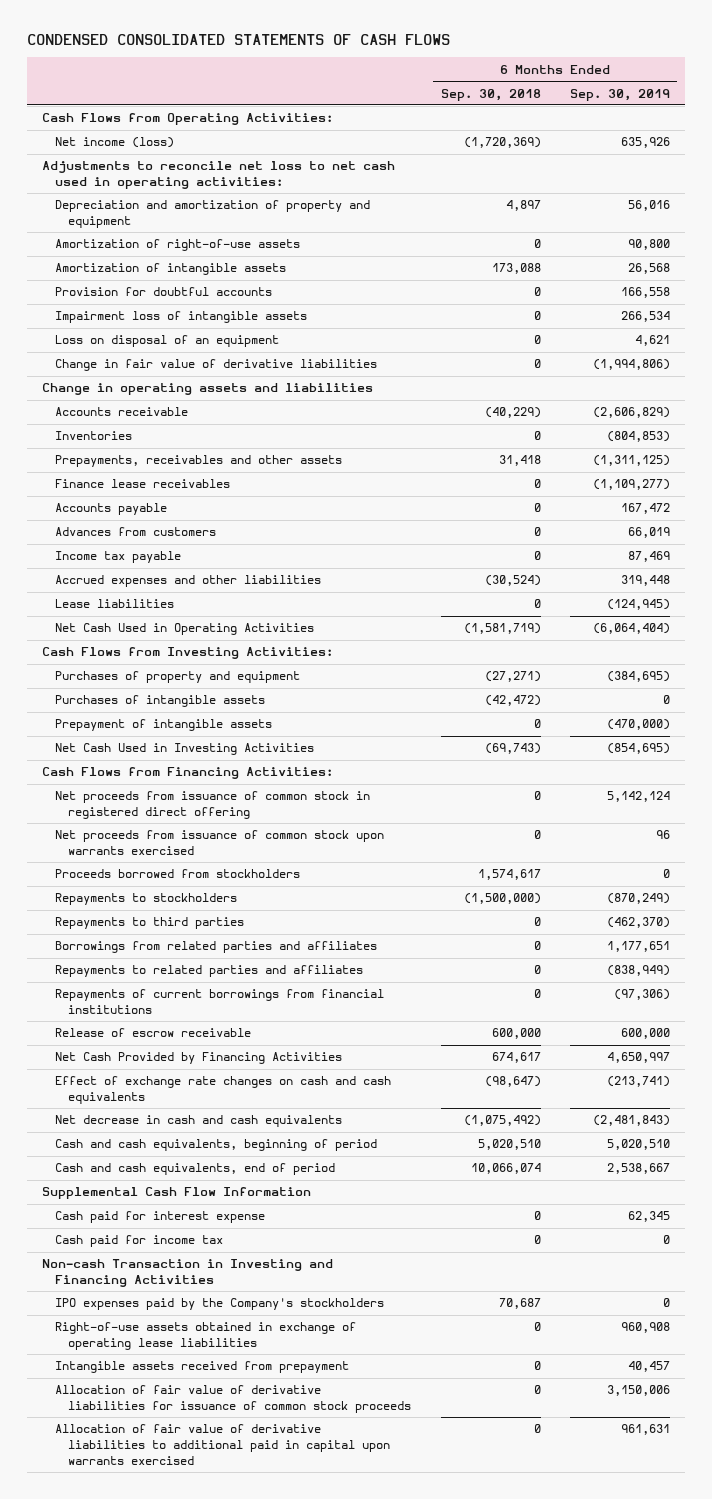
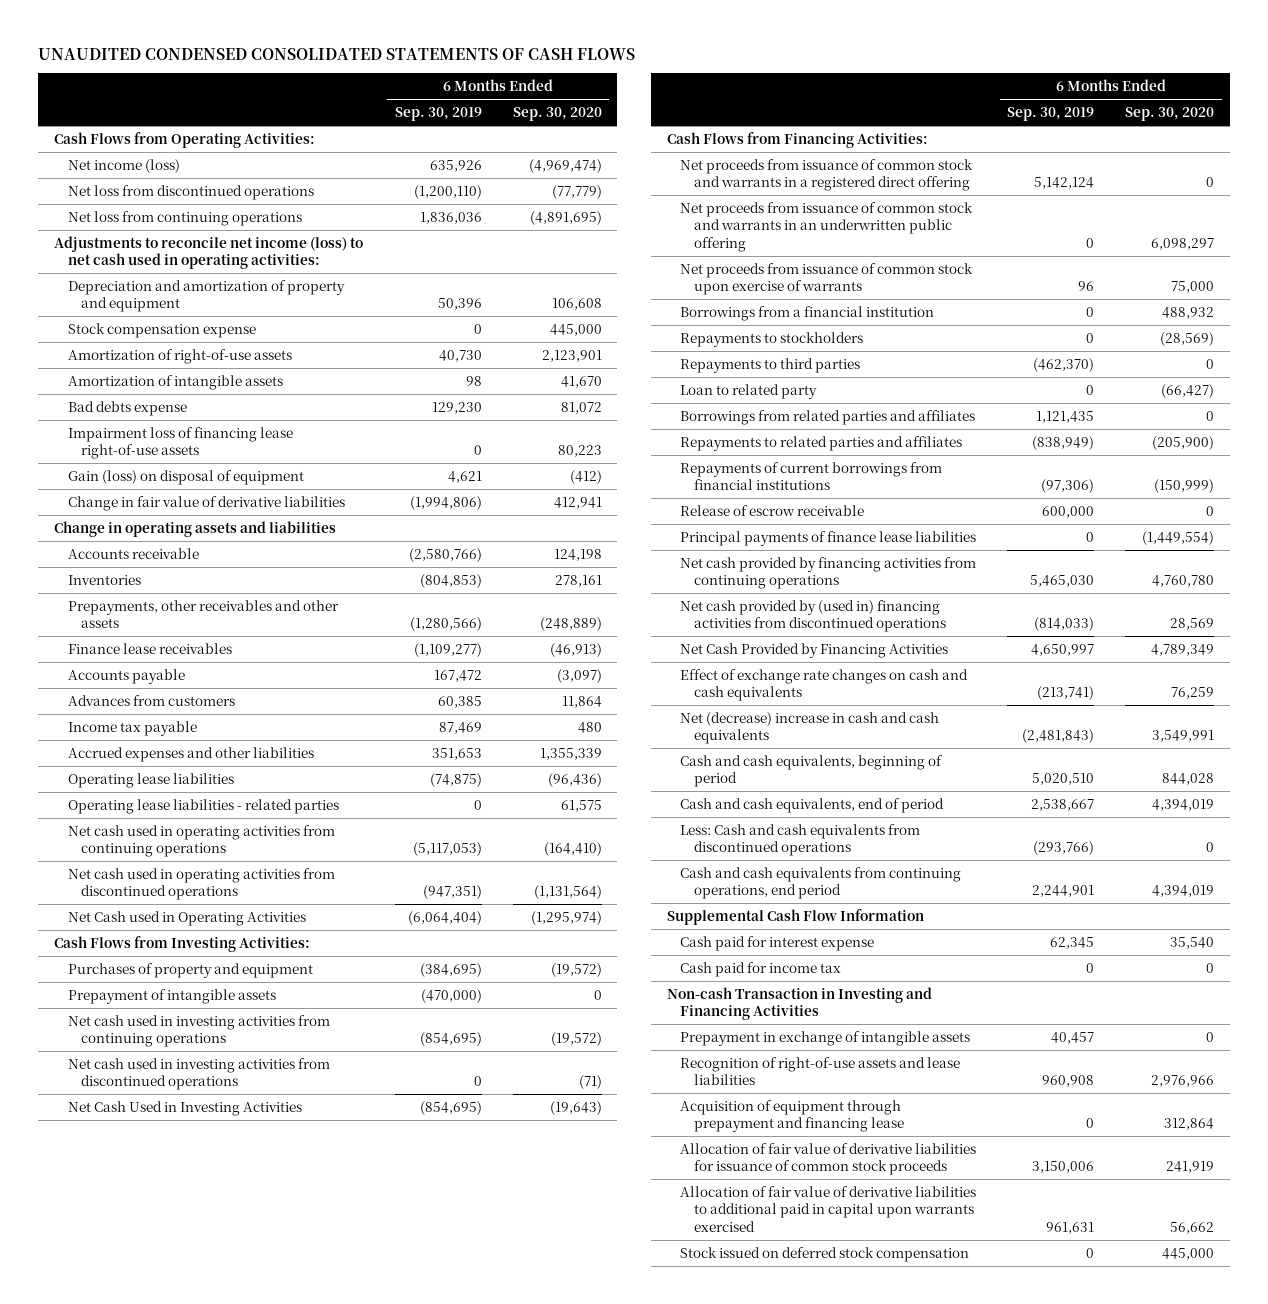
- CONDENSED CONSOLIDATED STATEMENTS OF CASH FLOWS
+ UNAUDITED CONDENSED CONSOLIDATED STATEMENTS OF CASH FLOWS
- | 6 Months Ended Sep. 30, 2018 | 6 Months Ended Sep. 30, 2019
+ | 6 Months Ended Sep. 30, 2019 | 6 Months Ended Sep. 30, 2020
- Adjustments to reconcile net loss to net cash used in operating activities:
- Depreciation and amortization of property and equipment | 4,897 | 56,016
- Amortization of right-of-use assets | 0 | 90,800
- Amortization of intangible assets | 173,088 | 26,568
- Provision for doubtful accounts | 0 | 166,558
- Impairment loss of intangible assets | 0 | 266,534
- Loss on disposal of an equipment | 0 | 4,621
+ Net loss from discontinued operations | (1,200,110) | (77,779)
+ Net loss from continuing operations | 1,836,036 | (4,891,695)
+ Adjustments to reconcile net income (loss) to net cash used in operating activities:
+ Depreciation and amortization of property and equipment | 50,396 | 106,608
+ Stock compensation expense | 0 | 445,000
+ Amortization of right-of-use assets | 40,730 | 2,123,901
+ Amortization of intangible assets | 98 | 41,670
+ Bad debts expense | 129,230 | 81,072
+ Impairment loss of financing lease right-of-use assets | 0 | 80,223
+ Gain (loss) on disposal of equipment | 4,621 | (412)
- Accounts receivable | (40,229) | (2,606,829)
+ Accounts receivable | (2,580,766) | 124,198
- Prepayments, receivables and other assets | 31,418 | (1,311,125)
+ Prepayments, other receivables and other assets | (1,280,566) | (248,889)
- Advances from customers | 0 | 66,019
+ Advances from customers | 60,385 | 11,864
- Accrued expenses and other liabilities | (30,524) | 319,448
- Lease liabilities | 0 | (124,945)
- Net Cash Used in Operating Activities | (1,581,719) | (6,064,404)
+ Accrued expenses and other liabilities | 351,653 | 1,355,339
+ Operating lease liabilities | (74,875) | (96,436)
+ Operating lease liabilities - related parties | 0 | 61,575
+ Net cash used in operating activities from continuing operations | (5,117,053) | (164,410)
+ Net cash used in operating activities from discontinued operations | (947,351) | (1,131,564)
+ Net Cash used in Operating Activities | (6,064,404) | (1,295,974)
- Purchases of intangible assets | (42,472) | 0
+ Net cash used in investing activities from continuing operations | (854,695) | (19,572)
+ Net cash used in investing activities from discontinued operations | 0 | (71)
- Net proceeds from issuance of common stock in registered direct offering | 0 | 5,142,124
- Net proceeds from issuance of common stock upon warrants exercised | 0 | 96
- Proceeds borrowed from stockholders | 1,574,617 | 0
- Repayments to stockholders | (1,500,000) | (870,249)
+ Net proceeds from issuance of common stock and warrants in a registered direct offering | 5,142,124 | 0
+ Net proceeds from issuance of common stock and warrants in an underwritten public offering | 0 | 6,098,297
+ Net proceeds from issuance of common stock upon exercise of warrants | 96 | 75,000
+ Borrowings from a financial institution | 0 | 488,932
+ Repayments to stockholders | 0 | (28,569)
- Borrowings from related parties and affiliates | 0 | 1,177,651
+ Loan to related party | 0 | (66,427)
+ Borrowings from related parties and affiliates | 1,121,435 | 0
+ Principal payments of finance lease liabilities | 0 | (1,449,554)
+ Net cash provided by financing activities from continuing operations | 5,465,030 | 4,760,780
+ Net cash provided by (used in) financing activities from discontinued operations | (814,033) | 28,569
- Net decrease in cash and cash equivalents | (1,075,492) | (2,481,843)
+ Net (decrease) increase in cash and cash equivalents | (2,481,843) | 3,549,991
+ Less: Cash and cash equivalents from discontinued operations | (293,766) | 0
+ Cash and cash equivalents from continuing operations, end period | 2,244,901 | 4,394,019
- IPO expenses paid by the Company's stockholders | 70,687 | 0
- Right-of-use assets obtained in exchange of operating lease liabilities | 0 | 960,908
- Intangible assets received from prepayment | 0 | 40,457
+ Prepayment in exchange of intangible assets | 40,457 | 0
+ Recognition of right-of-use assets and lease liabilities | 960,908 | 2,976,966
+ Acquisition of equipment through prepayment and financing lease | 0 | 312,864
+ Stock issued on deferred stock compensation | 0 | 445,000

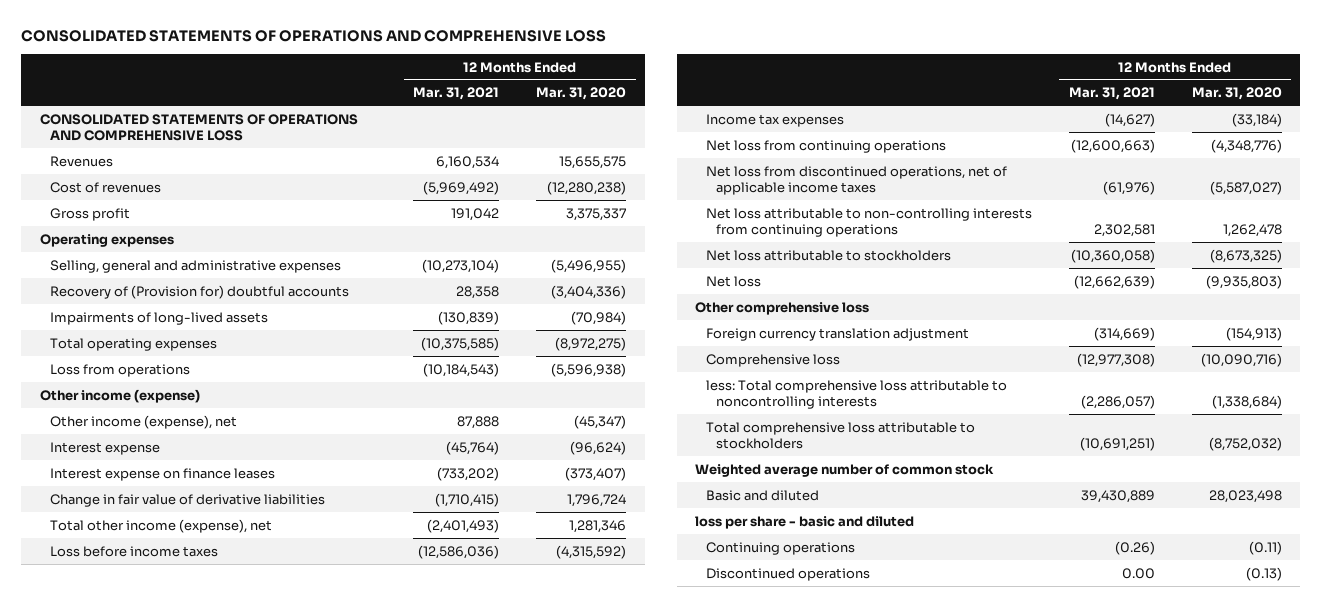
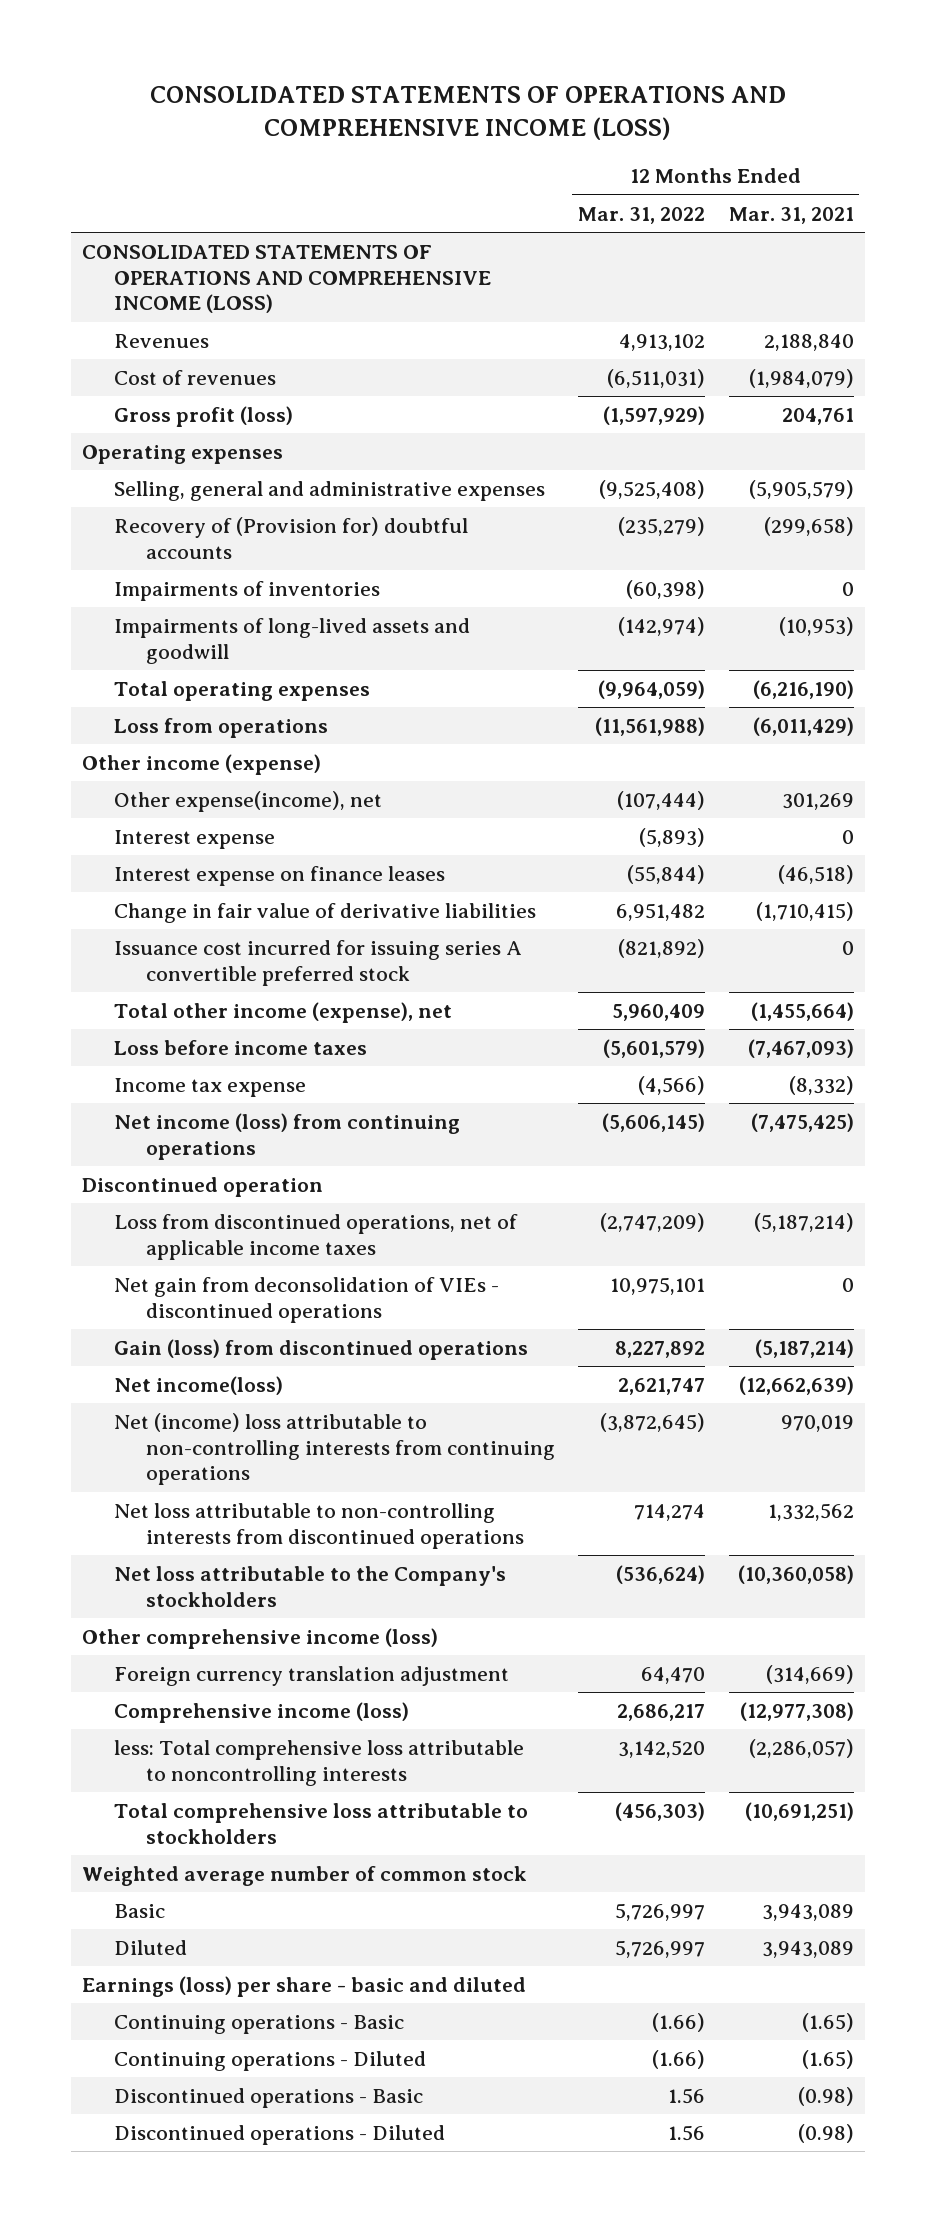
- CONSOLIDATED STATEMENTS OF OPERATIONS AND COMPREHENSIVE LOSS
+ CONSOLIDATED STATEMENTS OF OPERATIONS AND COMPREHENSIVE INCOME (LOSS)
- | 12 Months Ended Mar. 31, 2021 | 12 Months Ended Mar. 31, 2020
+ | 12 Months Ended Mar. 31, 2022 | 12 Months Ended Mar. 31, 2021
- CONSOLIDATED STATEMENTS OF OPERATIONS AND COMPREHENSIVE LOSS
- Revenues | 6,160,534 | 15,655,575
- Cost of revenues | (5,969,492) | (12,280,238)
- Gross profit | 191,042 | 3,375,337
+ CONSOLIDATED STATEMENTS OF OPERATIONS AND COMPREHENSIVE INCOME (LOSS)
+ Revenues | 4,913,102 | 2,188,840
+ Cost of revenues | (6,511,031) | (1,984,079)
+ Gross profit (loss) | (1,597,929) | 204,761
- Selling, general and administrative expenses | (10,273,104) | (5,496,955)
- Recovery of (Provision for) doubtful accounts | 28,358 | (3,404,336)
- Impairments of long-lived assets | (130,839) | (70,984)
- Total operating expenses | (10,375,585) | (8,972,275)
- Loss from operations | (10,184,543) | (5,596,938)
+ Selling, general and administrative expenses | (9,525,408) | (5,905,579)
+ Recovery of (Provision for) doubtful accounts | (235,279) | (299,658)
+ Impairments of inventories | (60,398) | 0
+ Impairments of long-lived assets and goodwill | (142,974) | (10,953)
+ Total operating expenses | (9,964,059) | (6,216,190)
+ Loss from operations | (11,561,988) | (6,011,429)
- Other income (expense), net | 87,888 | (45,347)
- Interest expense | (45,764) | (96,624)
- Interest expense on finance leases | (733,202) | (373,407)
+ Other expense(income), net | (107,444) | 301,269
+ Interest expense | (5,893) | 0
+ Interest expense on finance leases | (55,844) | (46,518)
- Total other income (expense), net | (2,401,493) | 1,281,346
- Loss before income taxes | (12,586,036) | (4,315,592)
- Income tax expenses | (14,627) | (33,184)
- Net loss from continuing operations | (12,600,663) | (4,348,776)
- Net loss from discontinued operations, net of applicable income taxes | (61,976) | (5,587,027)
- Net loss attributable to non-controlling interests from continuing operations | 2,302,581 | 1,262,478
- Net loss attributable to stockholders | (10,360,058) | (8,673,325)
- Net loss | (12,662,639) | (9,935,803)
- Other comprehensive loss
+ Issuance cost incurred for issuing series A convertible preferred stock | (821,892) | 0
+ Total other income (expense), net | 5,960,409 | (1,455,664)
+ Loss before income taxes | (5,601,579) | (7,467,093)
+ Income tax expense | (4,566) | (8,332)
+ Net income (loss) from continuing operations | (5,606,145) | (7,475,425)
+ Discontinued operation
+ Loss from discontinued operations, net of applicable income taxes | (2,747,209) | (5,187,214)
+ Net gain from deconsolidation of VIEs - discontinued operations | 10,975,101 | 0
+ Gain (loss) from discontinued operations | 8,227,892 | (5,187,214)
+ Net income(loss) | 2,621,747 | (12,662,639)
+ Net (income) loss attributable to non-controlling interests from continuing operations | (3,872,645) | 970,019
+ Net loss attributable to non-controlling interests from discontinued operations | 714,274 | 1,332,562
+ Net loss attributable to the Company's stockholders | (536,624) | (10,360,058)
+ Other comprehensive income (loss)
- Comprehensive loss | (12,977,308) | (10,090,716)
+ Comprehensive income (loss) | 2,686,217 | (12,977,308)
- Basic and diluted | 39,430,889 | 28,023,498
- loss per share - basic and diluted
- Continuing operations | (0.26) | (0.11)
- Discontinued operations | 0.00 | (0.13)
+ Basic | 5,726,997 | 3,943,089
+ Diluted | 5,726,997 | 3,943,089
+ Earnings (loss) per share - basic and diluted
+ Continuing operations - Basic | (1.66) | (1.65)
+ Continuing operations - Diluted | (1.66) | (1.65)
+ Discontinued operations - Basic | 1.56 | (0.98)
+ Discontinued operations - Diluted | 1.56 | (0.98)

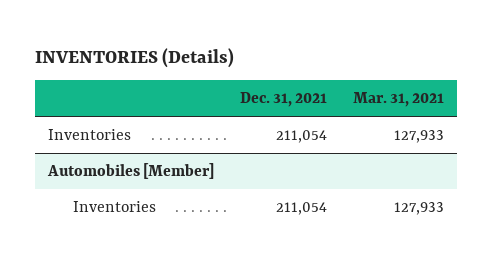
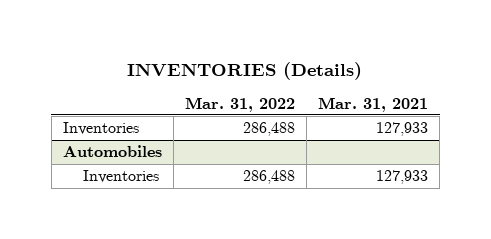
- | Dec. 31, 2021 | Mar. 31, 2021
+ | Mar. 31, 2022 | Mar. 31, 2021
- Automobiles [Member]
+ Automobiles

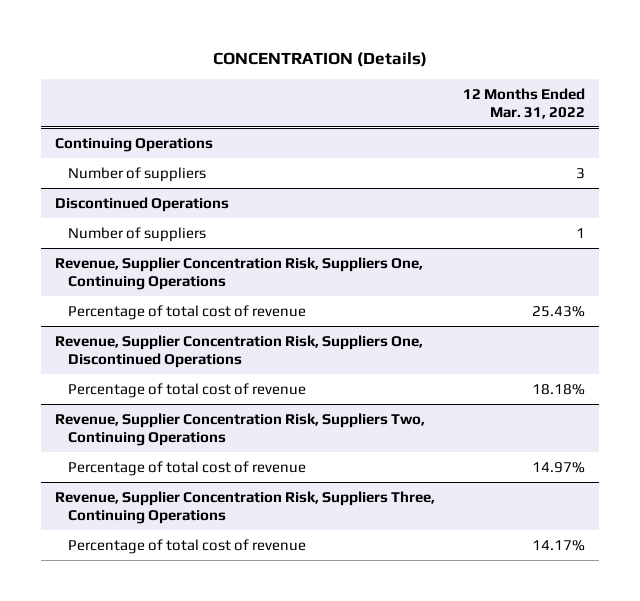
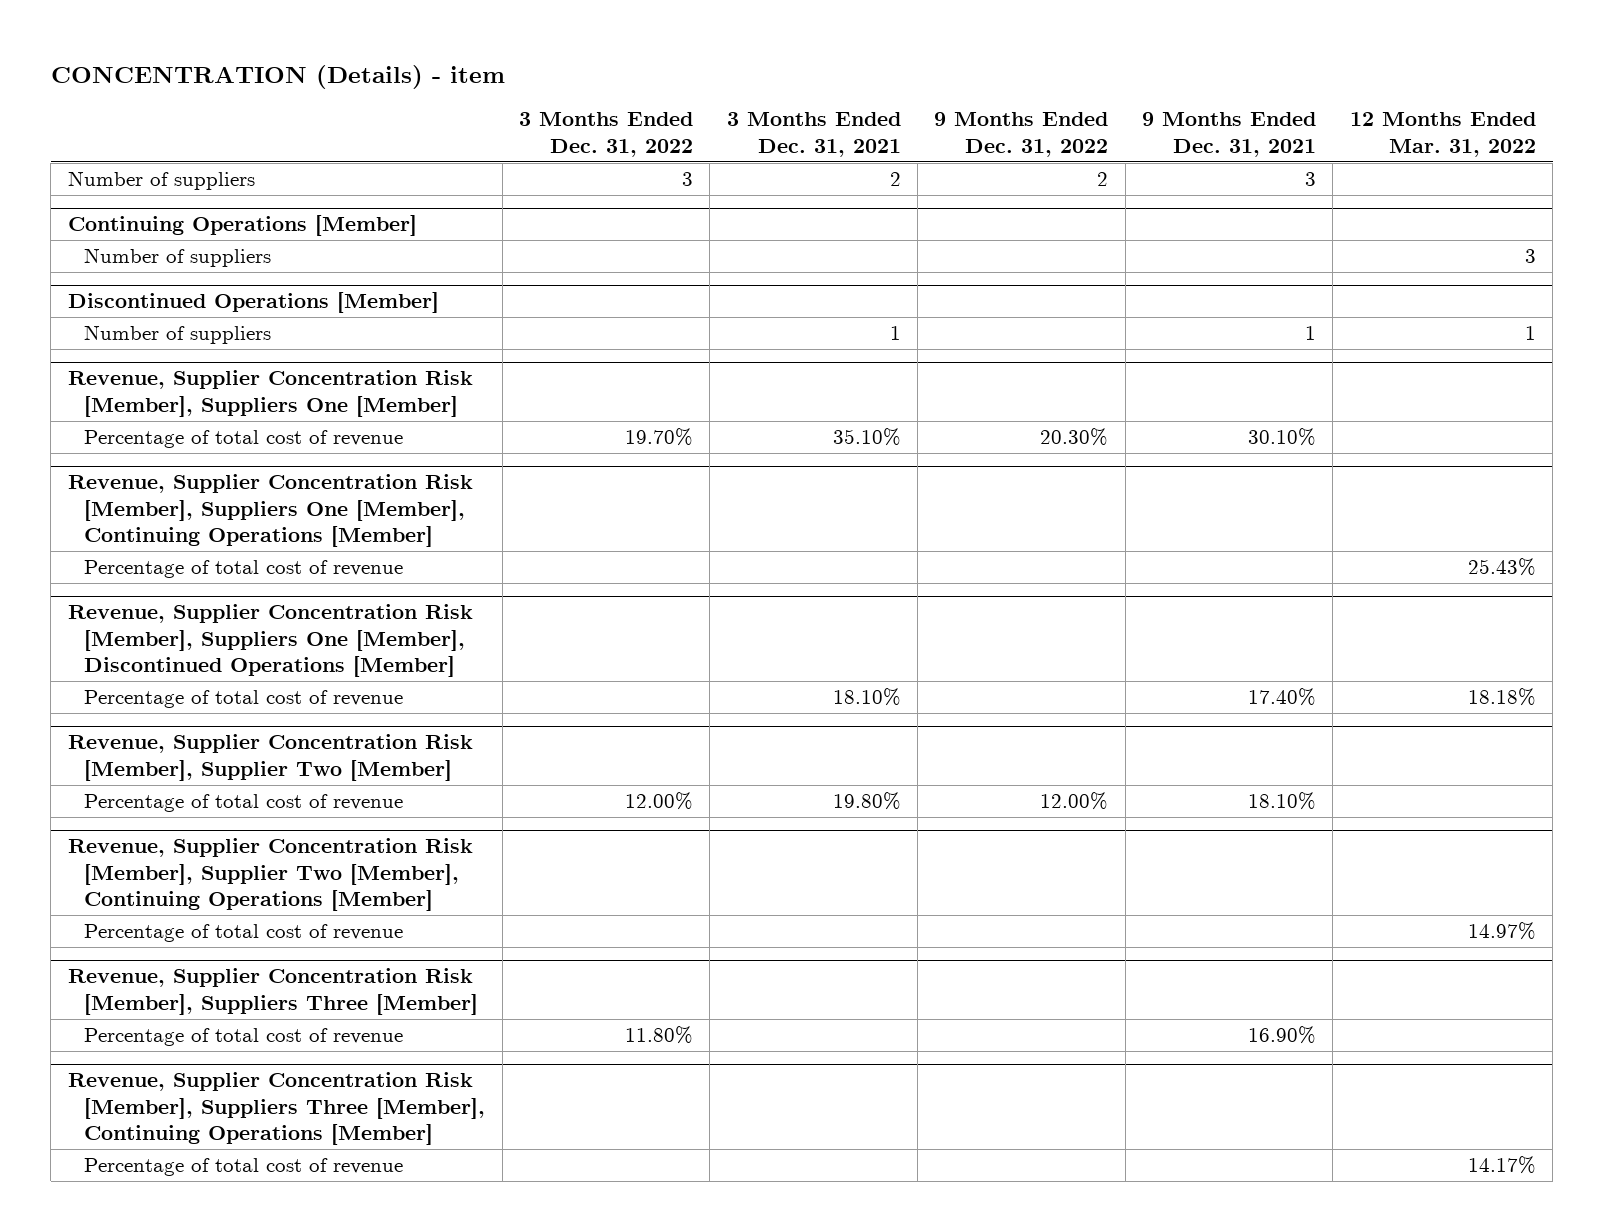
- CONCENTRATION (Details)
+ CONCENTRATION (Details) - item
- | 12 Months Ended Mar. 31, 2022
+ | 3 Months Ended Dec. 31, 2022 | 3 Months Ended Dec. 31, 2021 | 9 Months Ended Dec. 31, 2022 | 9 Months Ended Dec. 31, 2021 | 12 Months Ended Mar. 31, 2022
- Continuing Operations
+ Number of suppliers | 3 | 2 | 2 | 3 |
+ Continuing Operations [Member]
- Discontinued Operations
+ Discontinued Operations [Member]
- Revenue, Supplier Concentration Risk, Suppliers One, Continuing Operations
+ Revenue, Supplier Concentration Risk [Member], Suppliers One [Member]
+ Percentage of total cost of revenue | 19.70% | 35.10% | 20.30% | 30.10% |
+ Revenue, Supplier Concentration Risk [Member], Suppliers One [Member], Continuing Operations [Member]
- Revenue, Supplier Concentration Risk, Suppliers One, Discontinued Operations
+ Revenue, Supplier Concentration Risk [Member], Suppliers One [Member], Discontinued Operations [Member]
- Revenue, Supplier Concentration Risk, Suppliers Two, Continuing Operations
+ Revenue, Supplier Concentration Risk [Member], Supplier Two [Member]
+ Percentage of total cost of revenue | 12.00% | 19.80% | 12.00% | 18.10% |
+ Revenue, Supplier Concentration Risk [Member], Supplier Two [Member], Continuing Operations [Member]
- Revenue, Supplier Concentration Risk, Suppliers Three, Continuing Operations
+ Revenue, Supplier Concentration Risk [Member], Suppliers Three [Member]
+ Percentage of total cost of revenue | 11.80% | | | 16.90% |
+ Revenue, Supplier Concentration Risk [Member], Suppliers Three [Member], Continuing Operations [Member]

